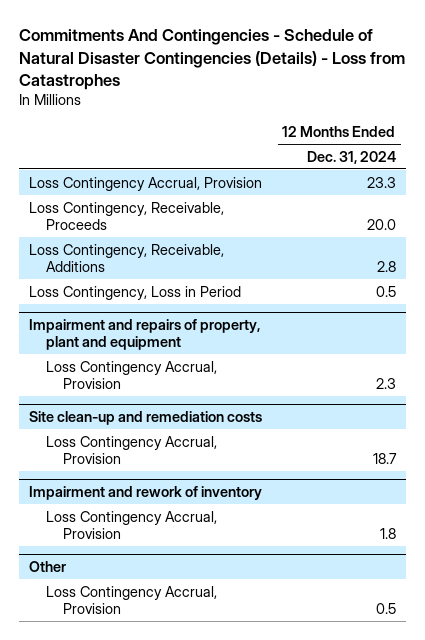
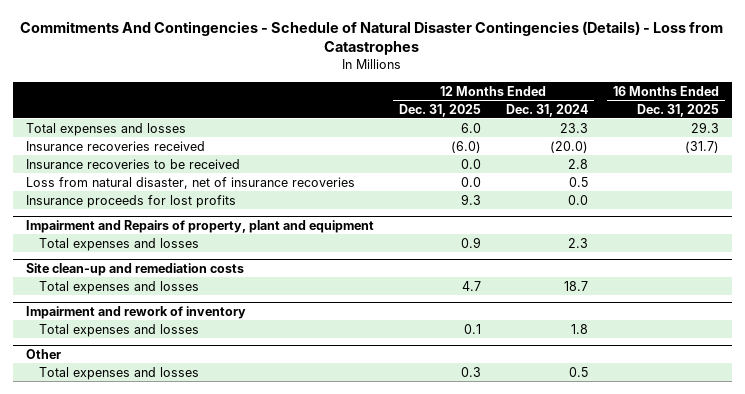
- | 12 Months Ended Dec. 31, 2024
+ | 12 Months Ended Dec. 31, 2025 | 12 Months Ended Dec. 31, 2024 | 16 Months Ended Dec. 31, 2025
- Loss Contingency Accrual, Provision | 23.3
- Loss Contingency, Receivable, Proceeds | 20.0
- Loss Contingency, Receivable, Additions | 2.8
- Loss Contingency, Loss in Period | 0.5
- Impairment and repairs of property, plant and equipment
- Loss Contingency Accrual, Provision | 2.3
+ Total expenses and losses | 6.0 | 23.3 | 29.3
+ Insurance recoveries received | (6.0) | (20.0) | (31.7)
+ Insurance recoveries to be received | 0.0 | 2.8 |
+ Loss from natural disaster, net of insurance recoveries | 0.0 | 0.5 |
+ Insurance proceeds for lost profits | 9.3 | 0.0 |
+ Impairment and Repairs of property, plant and equipment
+ Total expenses and losses | 0.9 | 2.3 |
@ Site clean-up and remediation costs
- Loss Contingency Accrual, Provision | 18.7
+ Total expenses and losses | 4.7 | 18.7 |
@ Impairment and rework of inventory
- Loss Contingency Accrual, Provision | 1.8
+ Total expenses and losses | 0.1 | 1.8 |
@ Other
- Loss Contingency Accrual, Provision | 0.5
+ Total expenses and losses | 0.3 | 0.5 |

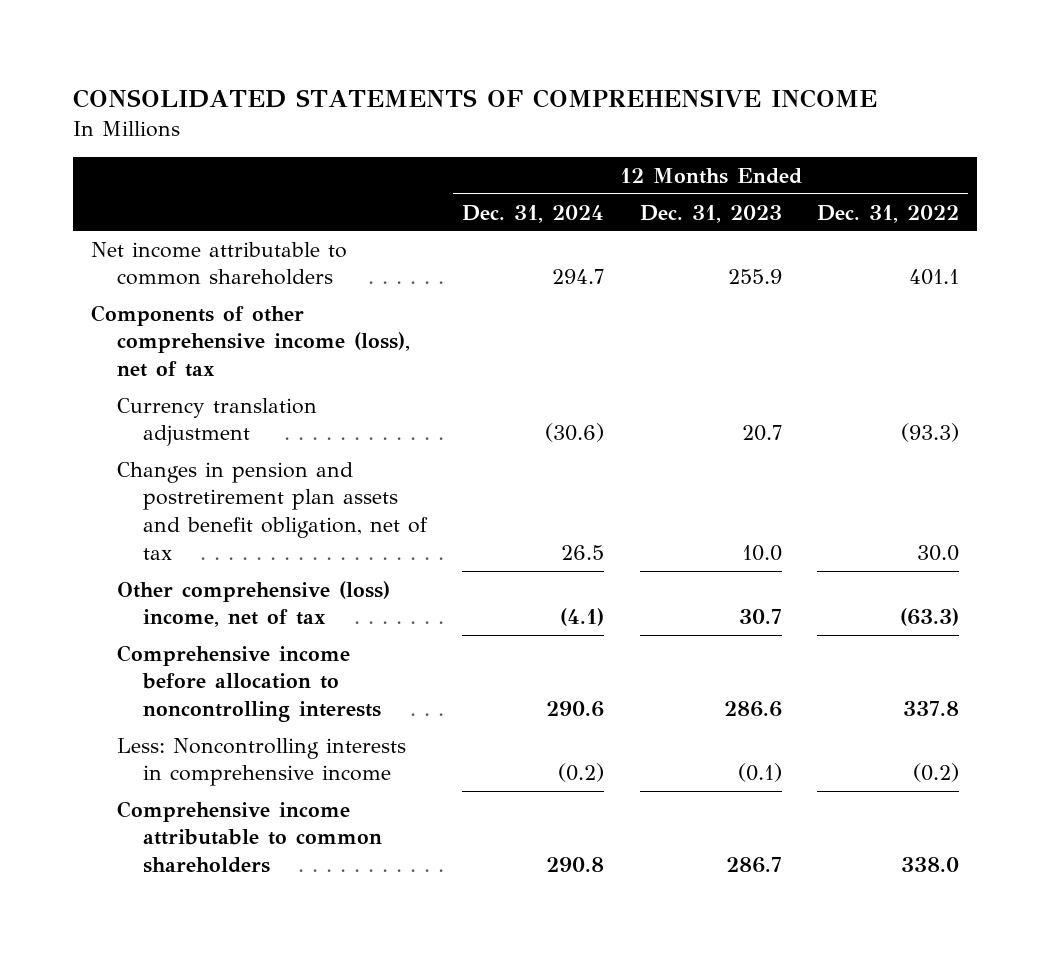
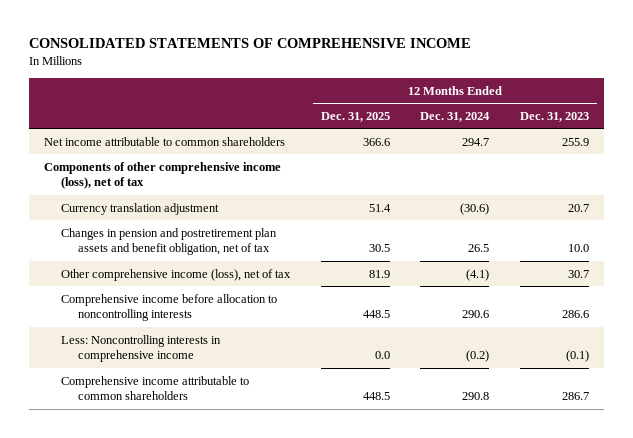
- | 12 Months Ended Dec. 31, 2024 | 12 Months Ended Dec. 31, 2023 | 12 Months Ended Dec. 31, 2022
+ | 12 Months Ended Dec. 31, 2025 | 12 Months Ended Dec. 31, 2024 | 12 Months Ended Dec. 31, 2023
- Other comprehensive (loss) income, net of tax | (4.1) | 30.7 | (63.3)
+ Other comprehensive income (loss), net of tax | 81.9 | (4.1) | 30.7

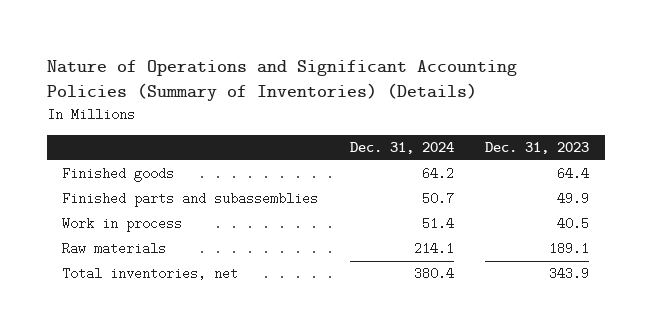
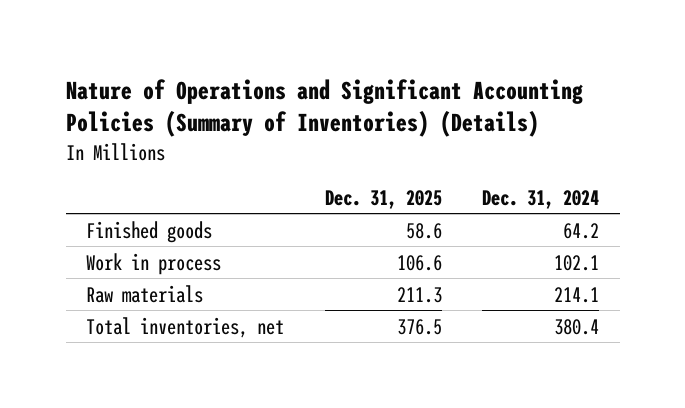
- | Dec. 31, 2024 | Dec. 31, 2023
+ | Dec. 31, 2025 | Dec. 31, 2024
- Finished parts and subassemblies | 50.7 | 49.9
- Work in process | 51.4 | 40.5
+ Work in process | 106.6 | 102.1

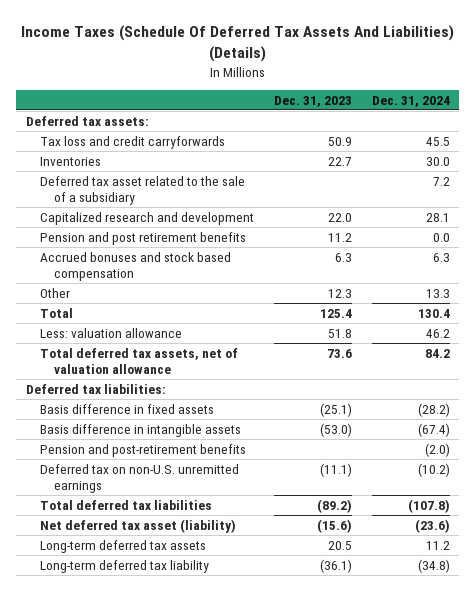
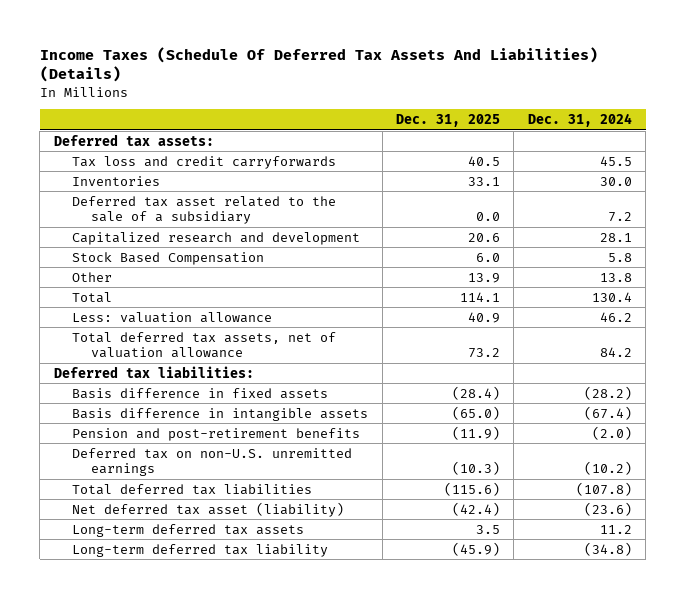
- | Dec. 31, 2023 | Dec. 31, 2024
+ | Dec. 31, 2025 | Dec. 31, 2024
- Pension and post retirement benefits | 11.2 | 0.0
- Accrued bonuses and stock based compensation | 6.3 | 6.3
- Other | 12.3 | 13.3
+ Stock Based Compensation | 6.0 | 5.8
+ Other | 13.9 | 13.8

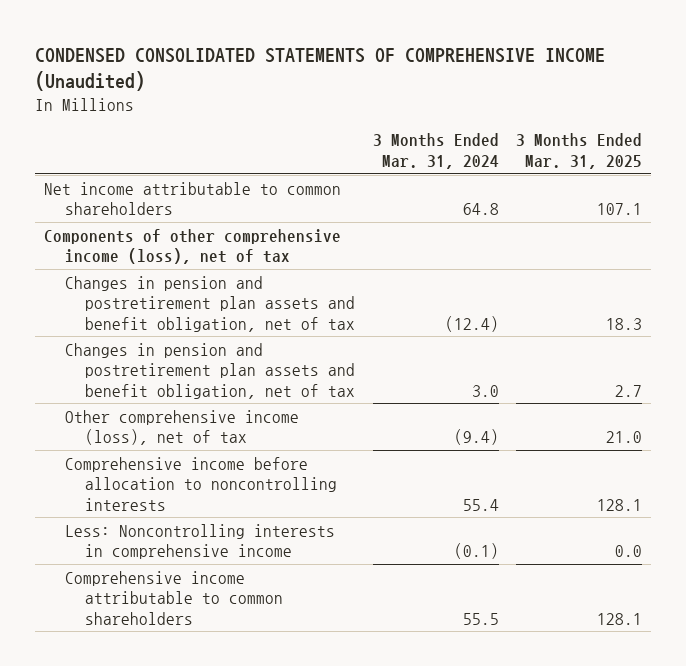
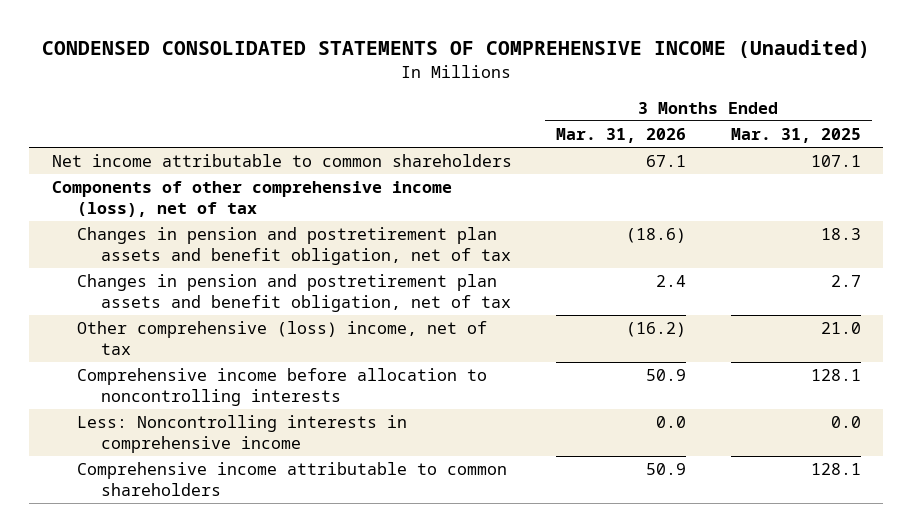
- | 3 Months Ended Mar. 31, 2024 | 3 Months Ended Mar. 31, 2025
+ | 3 Months Ended Mar. 31, 2026 | 3 Months Ended Mar. 31, 2025
- Other comprehensive income (loss), net of tax | (9.4) | 21.0
+ Other comprehensive (loss) income, net of tax | (16.2) | 21.0

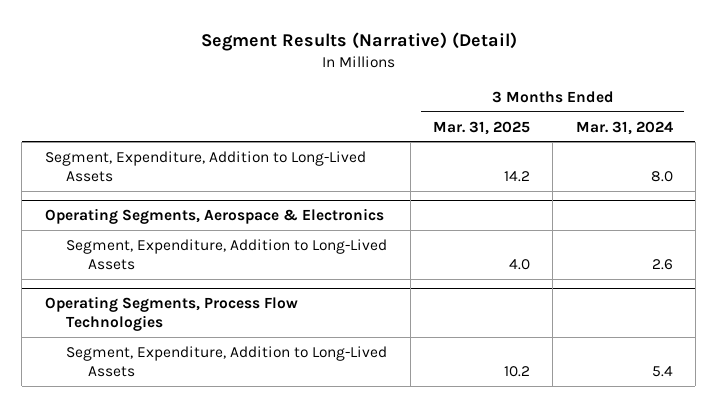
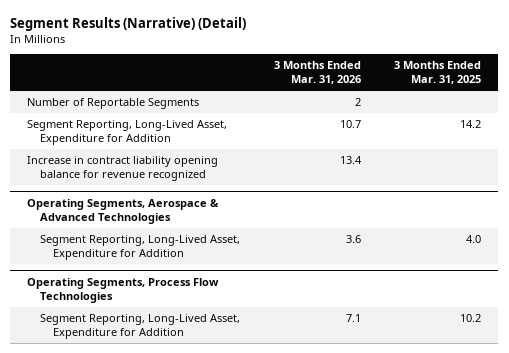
- | 3 Months Ended Mar. 31, 2025 | 3 Months Ended Mar. 31, 2024
+ | 3 Months Ended Mar. 31, 2026 | 3 Months Ended Mar. 31, 2025
- Segment, Expenditure, Addition to Long-Lived Assets | 14.2 | 8.0
- Operating Segments, Aerospace & Electronics
- Segment, Expenditure, Addition to Long-Lived Assets | 4.0 | 2.6
+ Number of Reportable Segments | 2 |
+ Segment Reporting, Long-Lived Asset, Expenditure for Addition | 10.7 | 14.2
+ Increase in contract liability opening balance for revenue recognized | 13.4 |
+ Operating Segments, Aerospace & Advanced Technologies
+ Segment Reporting, Long-Lived Asset, Expenditure for Addition | 3.6 | 4.0
@ Operating Segments, Process Flow Technologies
- Segment, Expenditure, Addition to Long-Lived Assets | 10.2 | 5.4
+ Segment Reporting, Long-Lived Asset, Expenditure for Addition | 7.1 | 10.2

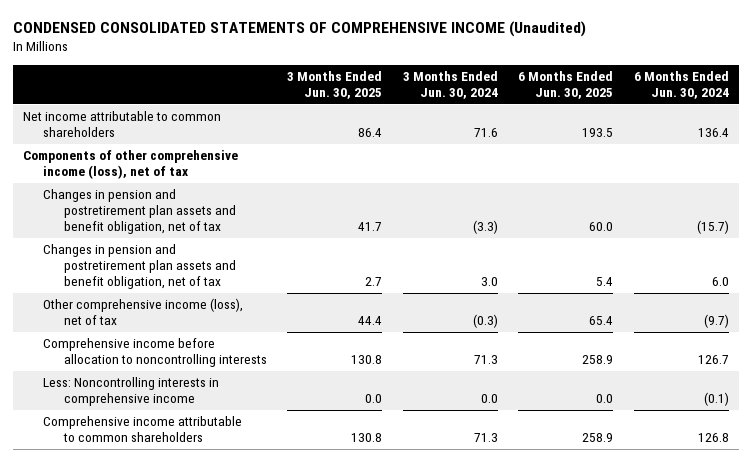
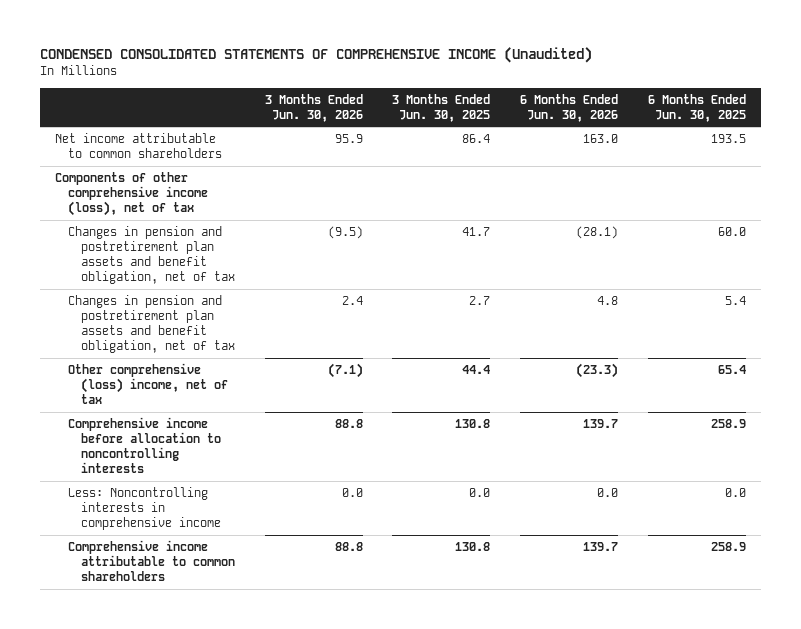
- | 3 Months Ended Jun. 30, 2025 | 3 Months Ended Jun. 30, 2024 | 6 Months Ended Jun. 30, 2025 | 6 Months Ended Jun. 30, 2024
+ | 3 Months Ended Jun. 30, 2026 | 3 Months Ended Jun. 30, 2025 | 6 Months Ended Jun. 30, 2026 | 6 Months Ended Jun. 30, 2025
- Other comprehensive income (loss), net of tax | 44.4 | (0.3) | 65.4 | (9.7)
+ Other comprehensive (loss) income, net of tax | (7.1) | 44.4 | (23.3) | 65.4

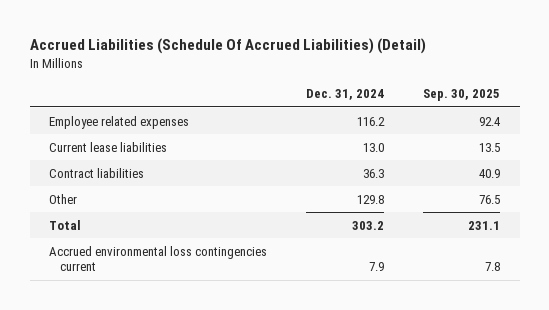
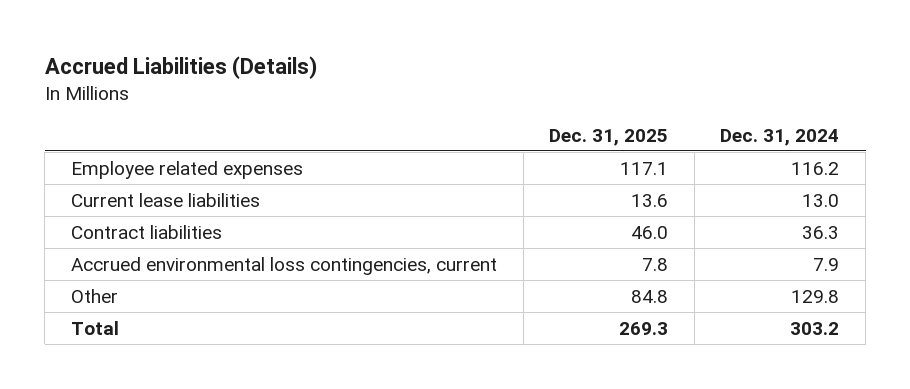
- Accrued Liabilities (Schedule Of Accrued Liabilities) (Detail)
+ Accrued Liabilities (Details)
- | Dec. 31, 2024 | Sep. 30, 2025
+ | Dec. 31, 2025 | Dec. 31, 2024
+ Accrued environmental loss contingencies, current | 7.8 | 7.9
- Accrued environmental loss contingencies current | 7.9 | 7.8

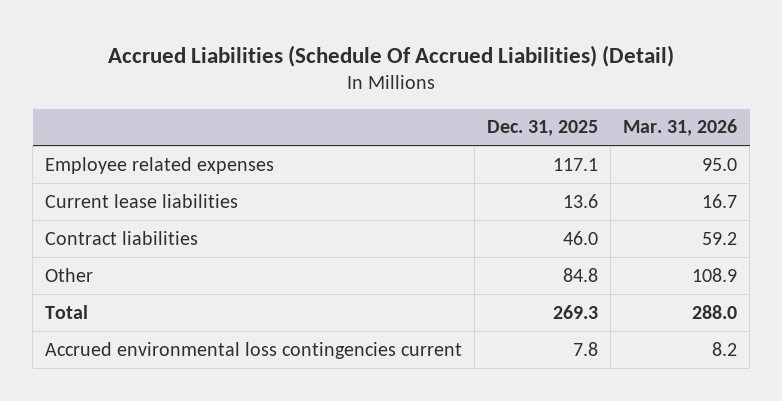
- Accrued Liabilities (Details)
+ Accrued Liabilities (Schedule Of Accrued Liabilities) (Detail)
- | Dec. 31, 2025 | Dec. 31, 2024
+ | Dec. 31, 2025 | Mar. 31, 2026
- Accrued environmental loss contingencies, current | 7.8 | 7.9
+ Accrued environmental loss contingencies current | 7.8 | 8.2

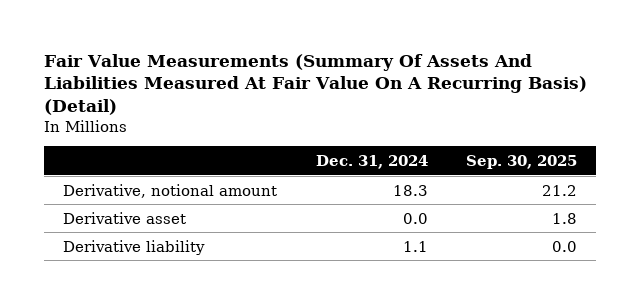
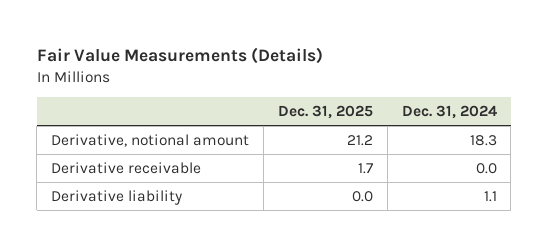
- Fair Value Measurements (Summary Of Assets And Liabilities Measured At Fair Value On A Recurring Basis) (Detail)
+ Fair Value Measurements (Details)
- | Dec. 31, 2024 | Sep. 30, 2025
+ | Dec. 31, 2025 | Dec. 31, 2024
- Derivative asset | 0.0 | 1.8
+ Derivative receivable | 1.7 | 0.0

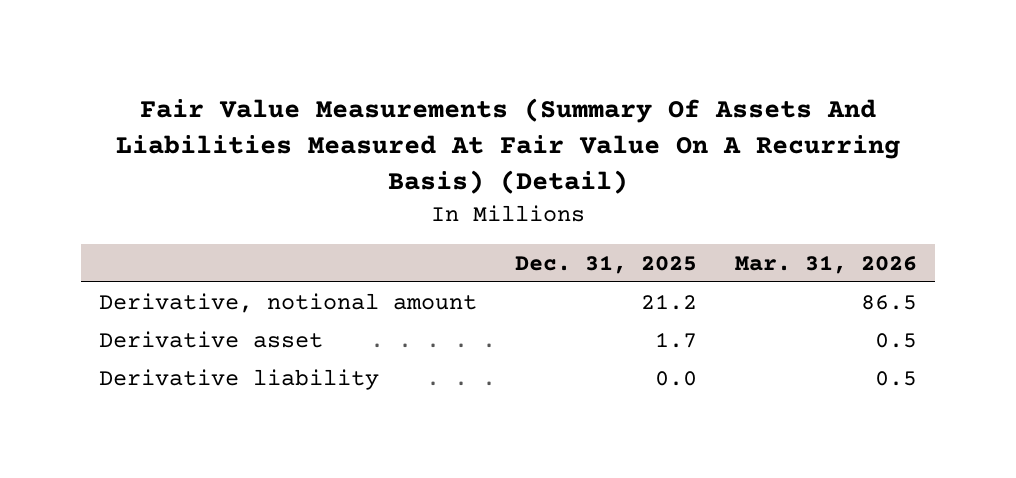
- Fair Value Measurements (Details)
+ Fair Value Measurements (Summary Of Assets And Liabilities Measured At Fair Value On A Recurring Basis) (Detail)
- | Dec. 31, 2025 | Dec. 31, 2024
+ | Dec. 31, 2025 | Mar. 31, 2026
- Derivative receivable | 1.7 | 0.0
+ Derivative asset | 1.7 | 0.5

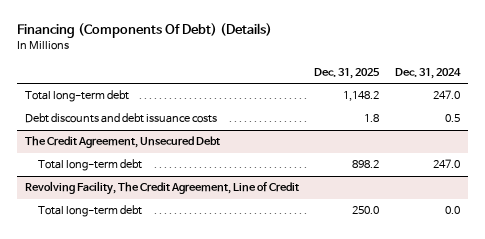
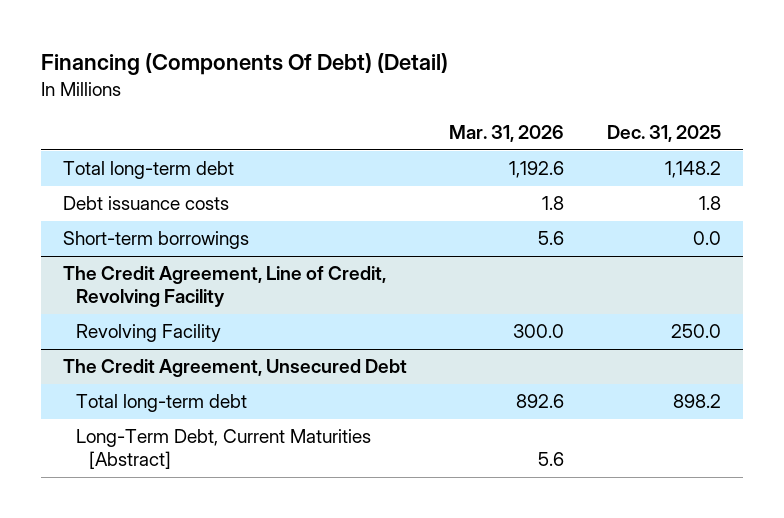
- Financing (Components Of Debt) (Details)
+ Financing (Components Of Debt) (Detail)
- | Dec. 31, 2025 | Dec. 31, 2024
+ | Mar. 31, 2026 | Dec. 31, 2025
- Debt discounts and debt issuance costs | 1.8 | 0.5
+ Debt issuance costs | 1.8 | 1.8
+ Short-term borrowings | 5.6 | 0.0
+ The Credit Agreement, Line of Credit, Revolving Facility
+ Revolving Facility | 300.0 | 250.0
- Revolving Facility, The Credit Agreement, Line of Credit
- Total long-term debt | 250.0 | 0.0
@ The Credit Agreement, Unsecured Debt
+ Long-Term Debt, Current Maturities [Abstract] | 5.6 |

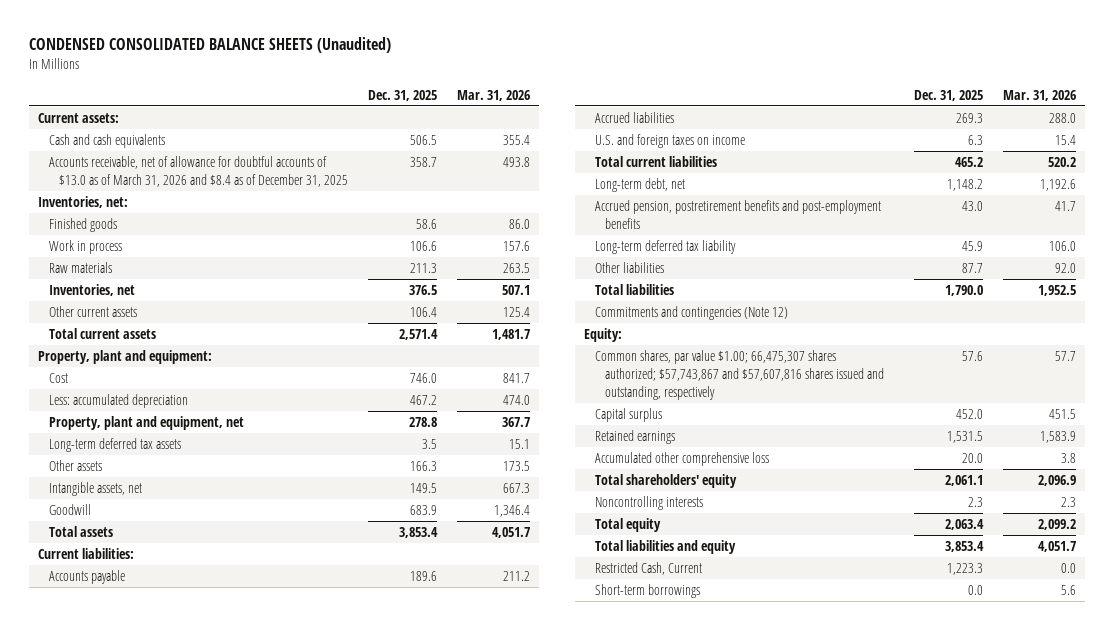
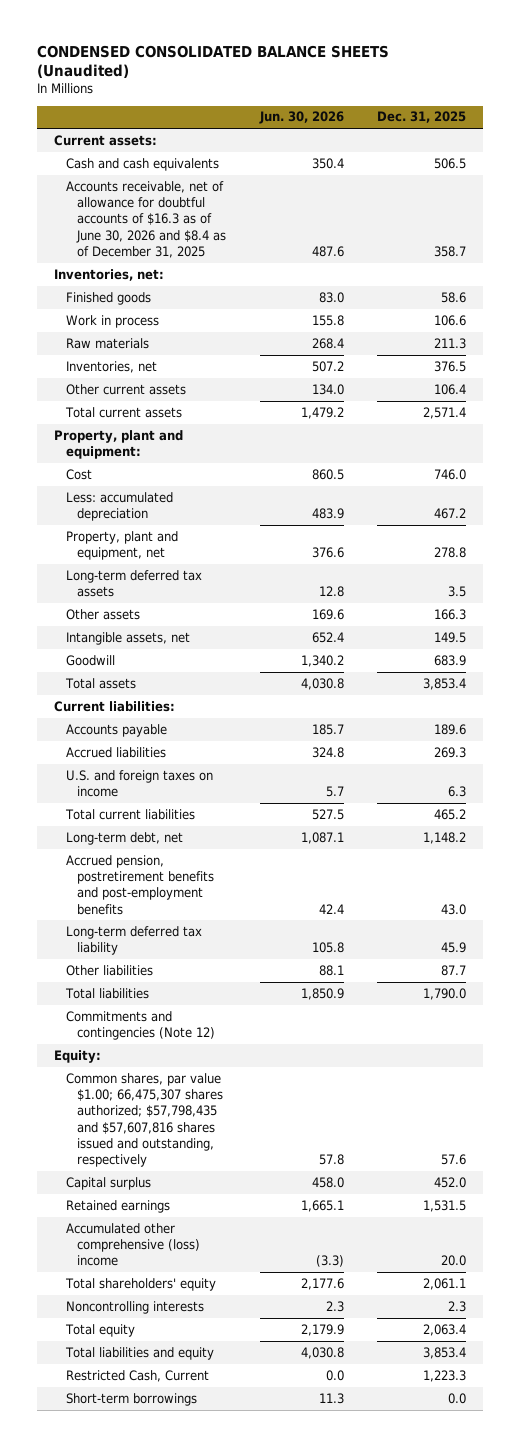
- | Dec. 31, 2025 | Mar. 31, 2026
+ | Jun. 30, 2026 | Dec. 31, 2025
- Accounts receivable, net of allowance for doubtful accounts of $13.0 as of March 31, 2026 and $8.4 as of December 31, 2025 | 358.7 | 493.8
+ Accounts receivable, net of allowance for doubtful accounts of $16.3 as of June 30, 2026 and $8.4 as of December 31, 2025 | 487.6 | 358.7
- Common shares, par value $1.00; 66,475,307 shares authorized; $57,743,867 and $57,607,816 shares issued and outstanding, respectively | 57.6 | 57.7
+ Common shares, par value $1.00; 66,475,307 shares authorized; $57,798,435 and $57,607,816 shares issued and outstanding, respectively | 57.8 | 57.6
- Accumulated other comprehensive loss | 20.0 | 3.8
+ Accumulated other comprehensive (loss) income | (3.3) | 20.0

